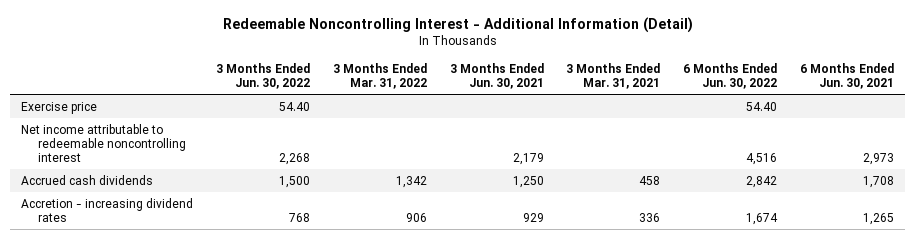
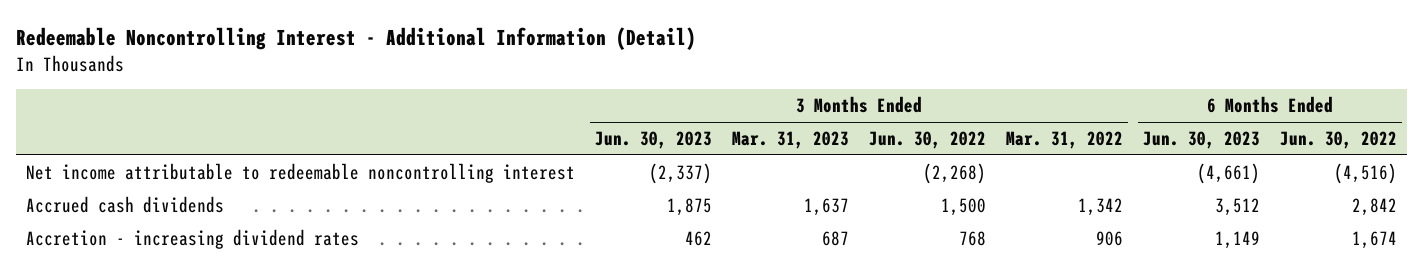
- | 3 Months Ended Jun. 30, 2022 | 3 Months Ended Mar. 31, 2022 | 3 Months Ended Jun. 30, 2021 | 3 Months Ended Mar. 31, 2021 | 6 Months Ended Jun. 30, 2022 | 6 Months Ended Jun. 30, 2021
+ | 3 Months Ended Jun. 30, 2023 | 3 Months Ended Mar. 31, 2023 | 3 Months Ended Jun. 30, 2022 | 3 Months Ended Mar. 31, 2022 | 6 Months Ended Jun. 30, 2023 | 6 Months Ended Jun. 30, 2022
- Exercise price | 54.40 | | | | 54.40 |
- Net income attributable to redeemable noncontrolling interest | 2,268 | | 2,179 | | 4,516 | 2,973
+ Net income attributable to redeemable noncontrolling interest | (2,337) | | (2,268) | | (4,661) | (4,516)

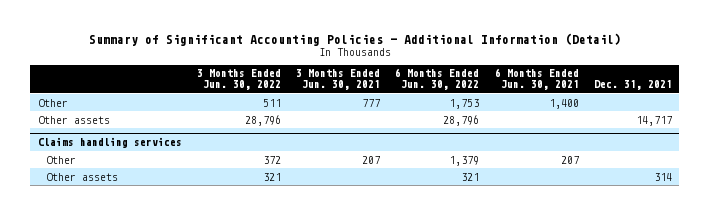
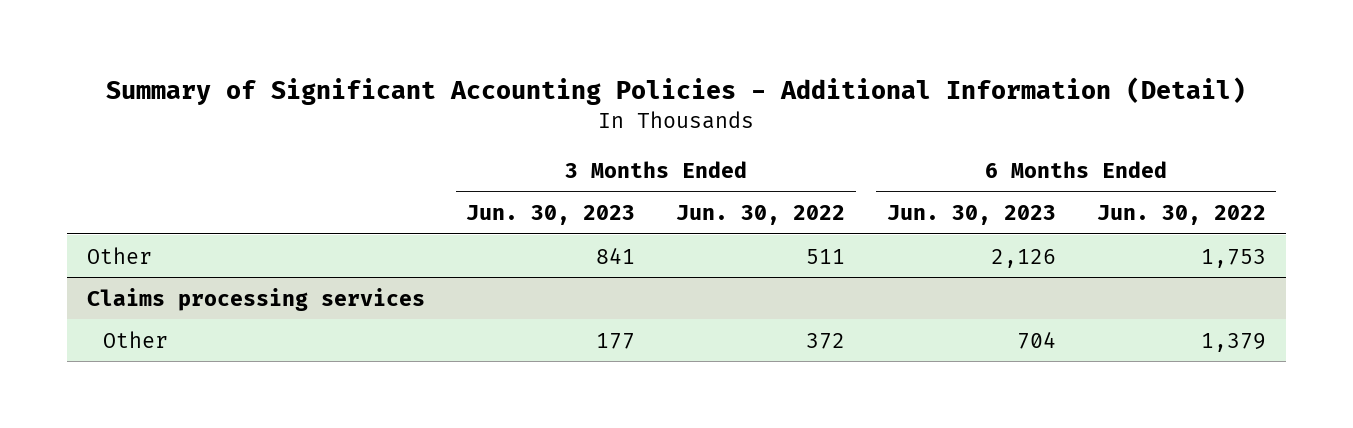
- | 3 Months Ended Jun. 30, 2022 | 3 Months Ended Jun. 30, 2021 | 6 Months Ended Jun. 30, 2022 | 6 Months Ended Jun. 30, 2021 | Dec. 31, 2021
+ | 3 Months Ended Jun. 30, 2023 | 3 Months Ended Jun. 30, 2022 | 6 Months Ended Jun. 30, 2023 | 6 Months Ended Jun. 30, 2022
- Other assets | 28,796 | | 28,796 | | 14,717
- Claims handling services
+ Claims processing services
- Other assets | 321 | | 321 | | 314

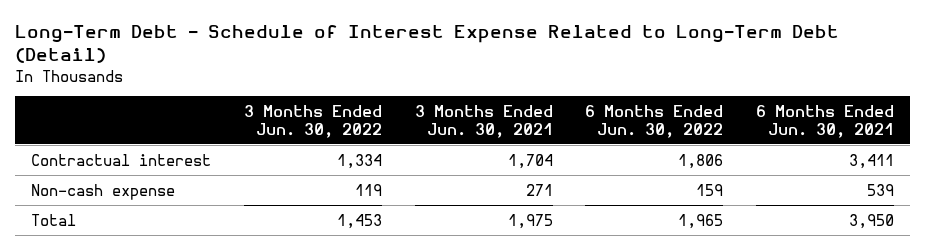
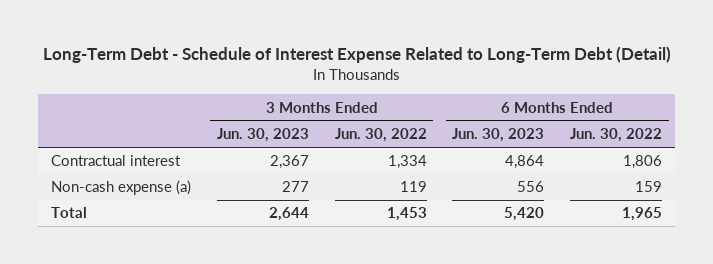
- | 3 Months Ended Jun. 30, 2022 | 3 Months Ended Jun. 30, 2021 | 6 Months Ended Jun. 30, 2022 | 6 Months Ended Jun. 30, 2021
+ | 3 Months Ended Jun. 30, 2023 | 3 Months Ended Jun. 30, 2022 | 6 Months Ended Jun. 30, 2023 | 6 Months Ended Jun. 30, 2022
- Non-cash expense | 119 | 271 | 159 | 539
+ Non-cash expense (a) | 277 | 119 | 556 | 159

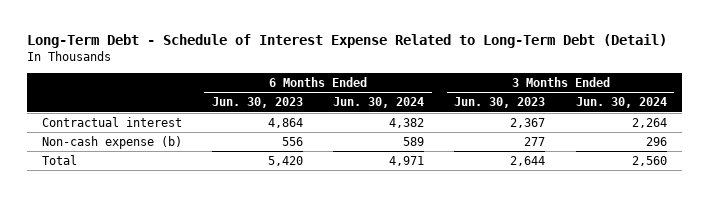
- | 3 Months Ended Jun. 30, 2023 | 3 Months Ended Jun. 30, 2022 | 6 Months Ended Jun. 30, 2023 | 6 Months Ended Jun. 30, 2022
+ | 6 Months Ended Jun. 30, 2023 | 6 Months Ended Jun. 30, 2024 | 3 Months Ended Jun. 30, 2023 | 3 Months Ended Jun. 30, 2024
- Non-cash expense (a) | 277 | 119 | 556 | 159
+ Non-cash expense (b) | 556 | 589 | 277 | 296

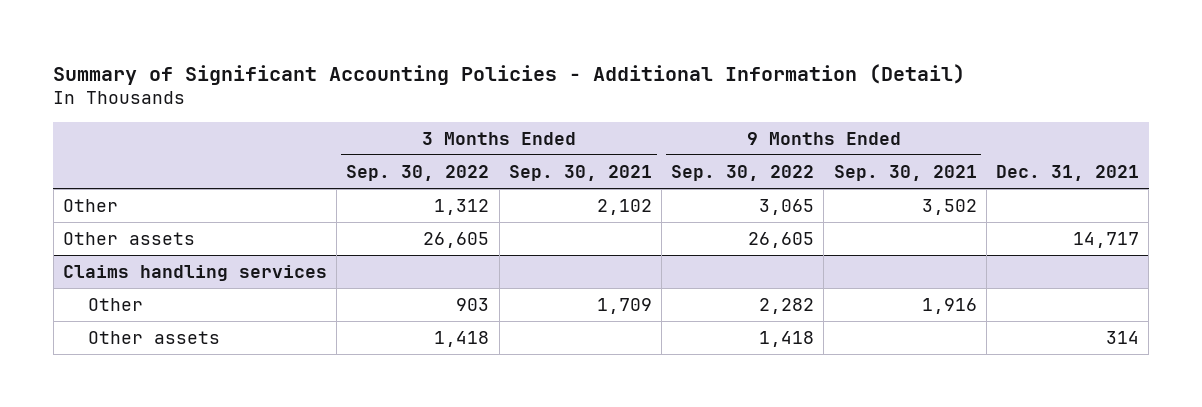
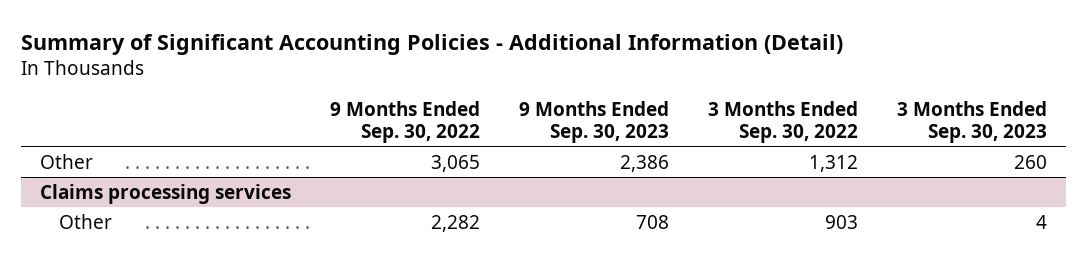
- | 3 Months Ended Sep. 30, 2022 | 3 Months Ended Sep. 30, 2021 | 9 Months Ended Sep. 30, 2022 | 9 Months Ended Sep. 30, 2021 | Dec. 31, 2021
+ | 9 Months Ended Sep. 30, 2022 | 9 Months Ended Sep. 30, 2023 | 3 Months Ended Sep. 30, 2022 | 3 Months Ended Sep. 30, 2023
- Other assets | 26,605 | | 26,605 | | 14,717
- Claims handling services
+ Claims processing services
- Other assets | 1,418 | | 1,418 | | 314

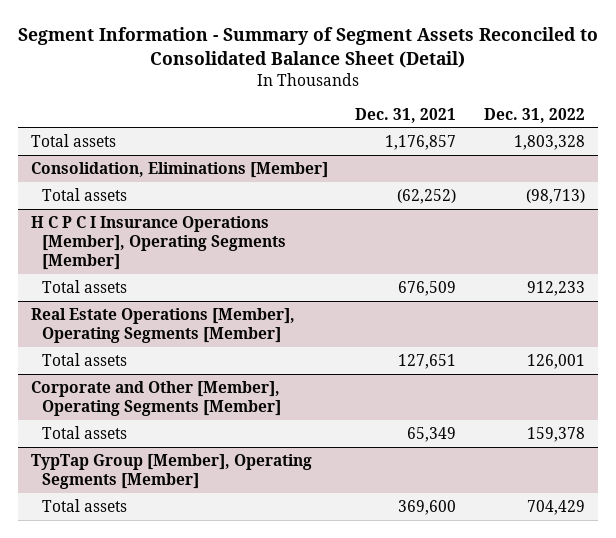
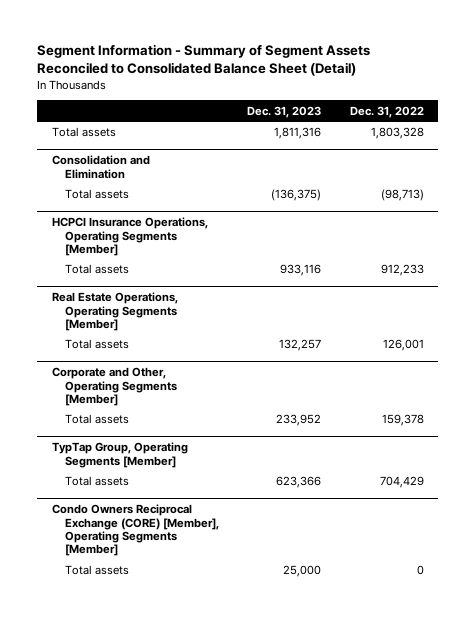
- | Dec. 31, 2021 | Dec. 31, 2022
+ | Dec. 31, 2023 | Dec. 31, 2022
- Consolidation, Eliminations [Member]
+ Consolidation and Elimination
- H C P C I Insurance Operations [Member], Operating Segments [Member]
+ HCPCI Insurance Operations, Operating Segments [Member]
- Real Estate Operations [Member], Operating Segments [Member]
+ Real Estate Operations, Operating Segments [Member]
- Corporate and Other [Member], Operating Segments [Member]
+ Corporate and Other, Operating Segments [Member]
- TypTap Group [Member], Operating Segments [Member]
+ TypTap Group, Operating Segments [Member]
+ Condo Owners Reciprocal Exchange (CORE) [Member], Operating Segments [Member]
+ Total assets | 25,000 | 0

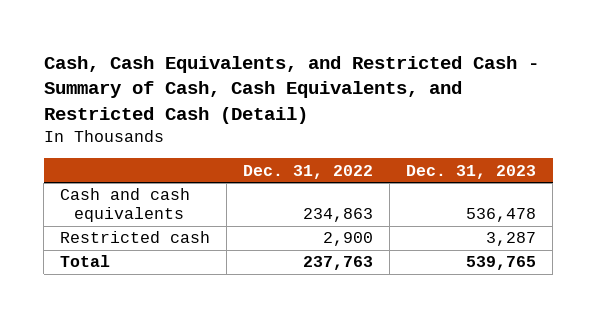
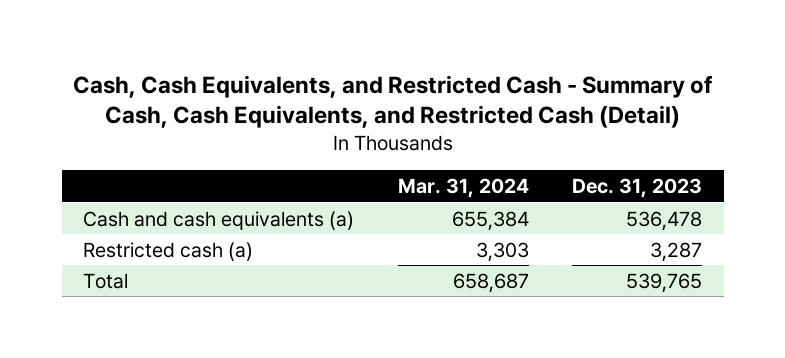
- | Dec. 31, 2022 | Dec. 31, 2023
+ | Mar. 31, 2024 | Dec. 31, 2023
- Cash and cash equivalents | 234,863 | 536,478
- Restricted cash | 2,900 | 3,287
+ Cash and cash equivalents (a) | 655,384 | 536,478
+ Restricted cash (a) | 3,303 | 3,287

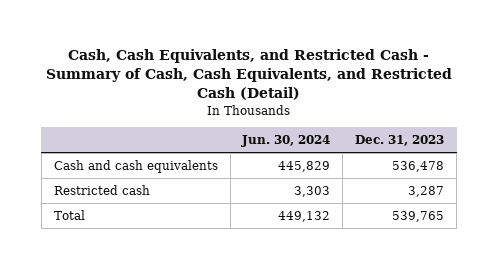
- | Mar. 31, 2024 | Dec. 31, 2023
+ | Jun. 30, 2024 | Dec. 31, 2023
- Cash and cash equivalents (a) | 655,384 | 536,478
- Restricted cash (a) | 3,303 | 3,287
+ Cash and cash equivalents | 445,829 | 536,478
+ Restricted cash | 3,303 | 3,287

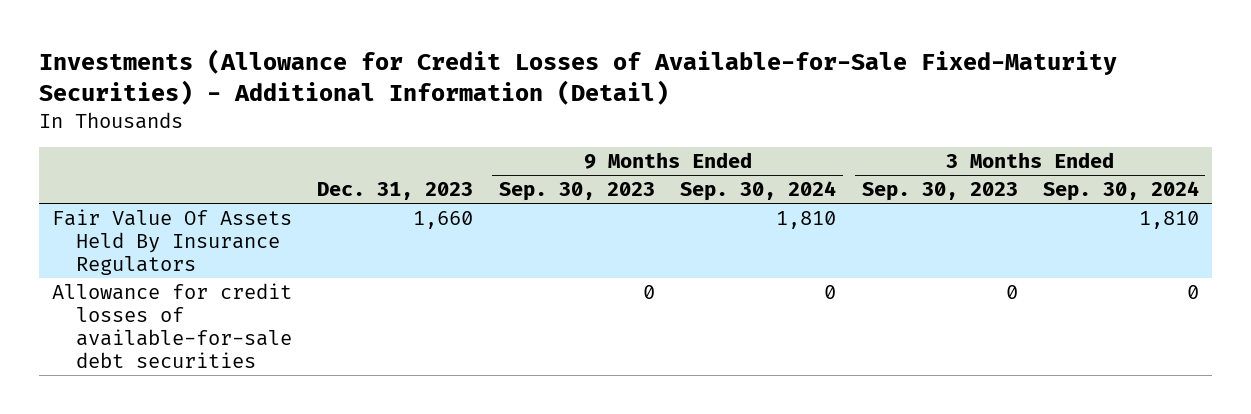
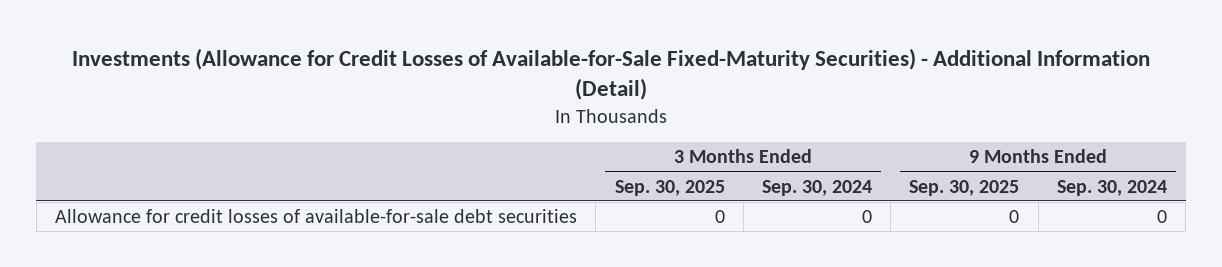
- | Dec. 31, 2023 | 9 Months Ended Sep. 30, 2023 | 9 Months Ended Sep. 30, 2024 | 3 Months Ended Sep. 30, 2023 | 3 Months Ended Sep. 30, 2024
+ | 3 Months Ended Sep. 30, 2025 | 3 Months Ended Sep. 30, 2024 | 9 Months Ended Sep. 30, 2025 | 9 Months Ended Sep. 30, 2024
- Fair Value Of Assets Held By Insurance Regulators | 1,660 | | 1,810 | | 1,810

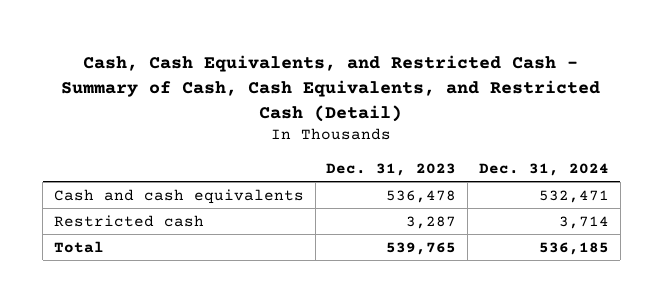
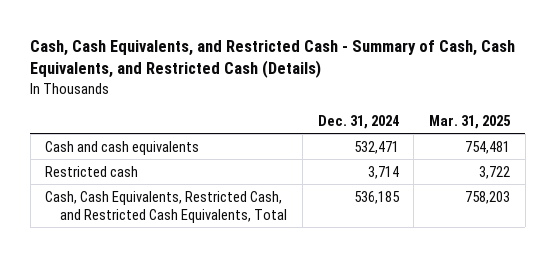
- Cash, Cash Equivalents, and Restricted Cash - Summary of Cash, Cash Equivalents, and Restricted Cash (Detail)
+ Cash, Cash Equivalents, and Restricted Cash - Summary of Cash, Cash Equivalents, and Restricted Cash (Details)
- | Dec. 31, 2023 | Dec. 31, 2024
+ | Dec. 31, 2024 | Mar. 31, 2025
- Total | 539,765 | 536,185
+ Cash, Cash Equivalents, Restricted Cash, and Restricted Cash Equivalents, Total | 536,185 | 758,203

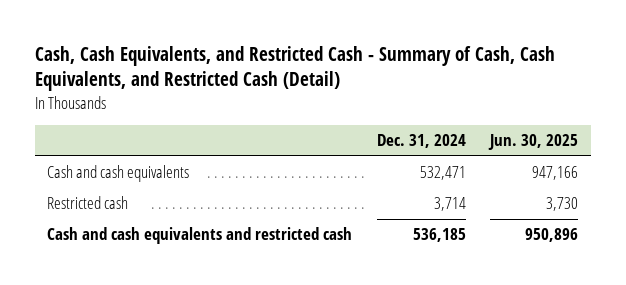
- Cash, Cash Equivalents, and Restricted Cash - Summary of Cash, Cash Equivalents, and Restricted Cash (Details)
+ Cash, Cash Equivalents, and Restricted Cash - Summary of Cash, Cash Equivalents, and Restricted Cash (Detail)
- | Dec. 31, 2024 | Mar. 31, 2025
+ | Dec. 31, 2024 | Jun. 30, 2025
- Cash, Cash Equivalents, Restricted Cash, and Restricted Cash Equivalents, Total | 536,185 | 758,203
+ Cash and cash equivalents and restricted cash | 536,185 | 950,896

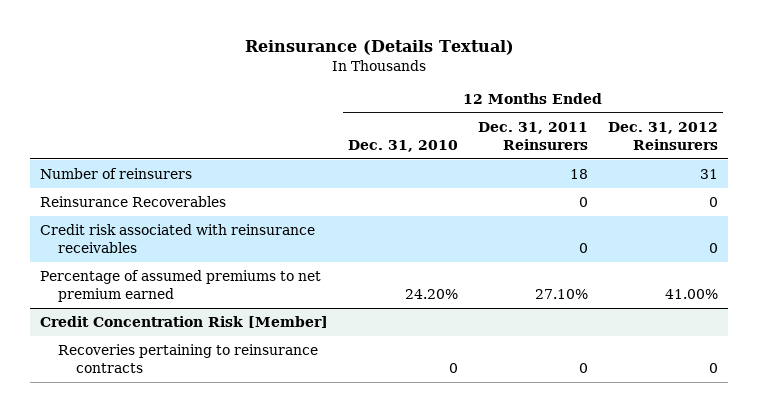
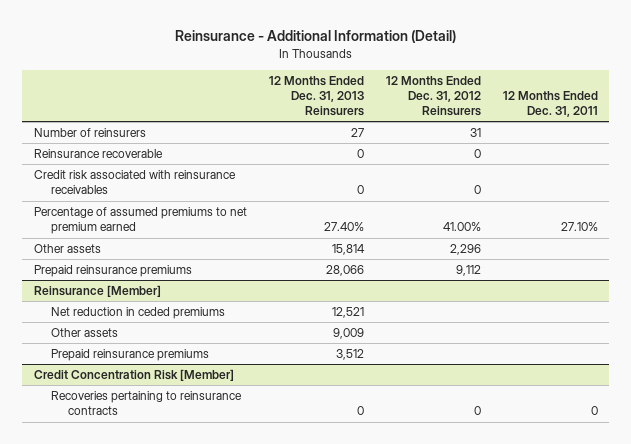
- Reinsurance (Details Textual)
+ Reinsurance - Additional Information (Detail)
- | 12 Months Ended Dec. 31, 2010 | 12 Months Ended Dec. 31, 2011 Reinsurers | 12 Months Ended Dec. 31, 2012 Reinsurers
+ | 12 Months Ended Dec. 31, 2013 Reinsurers | 12 Months Ended Dec. 31, 2012 Reinsurers | 12 Months Ended Dec. 31, 2011
- Reinsurance Recoverables | | 0 | 0
+ Reinsurance recoverable | 0 | 0 |
+ Other assets | 15,814 | 2,296 |
+ Prepaid reinsurance premiums | 28,066 | 9,112 |
+ Reinsurance [Member]
+ Net reduction in ceded premiums | 12,521 | |
+ Other assets | 9,009 | |
+ Prepaid reinsurance premiums | 3,512 | |

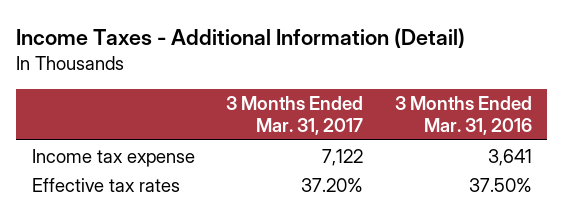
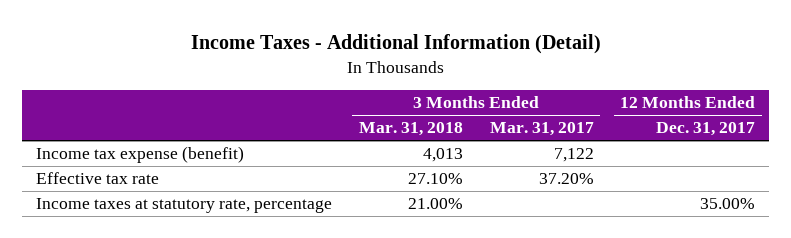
- | 3 Months Ended Mar. 31, 2017 | 3 Months Ended Mar. 31, 2016
+ | 3 Months Ended Mar. 31, 2018 | 3 Months Ended Mar. 31, 2017 | 12 Months Ended Dec. 31, 2017
- Income tax expense | 7,122 | 3,641
- Effective tax rates | 37.20% | 37.50%
+ Income tax expense (benefit) | 4,013 | 7,122 |
+ Effective tax rate | 27.10% | 37.20% |
+ Income taxes at statutory rate, percentage | 21.00% | | 35.00%

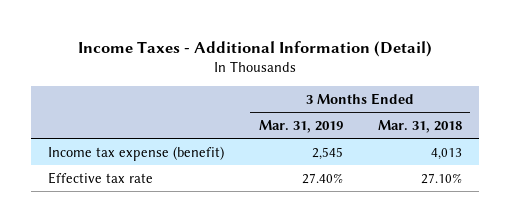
- | 3 Months Ended Mar. 31, 2018 | 3 Months Ended Mar. 31, 2017 | 12 Months Ended Dec. 31, 2017
+ | 3 Months Ended Mar. 31, 2019 | 3 Months Ended Mar. 31, 2018
- Income taxes at statutory rate, percentage | 21.00% | | 35.00%

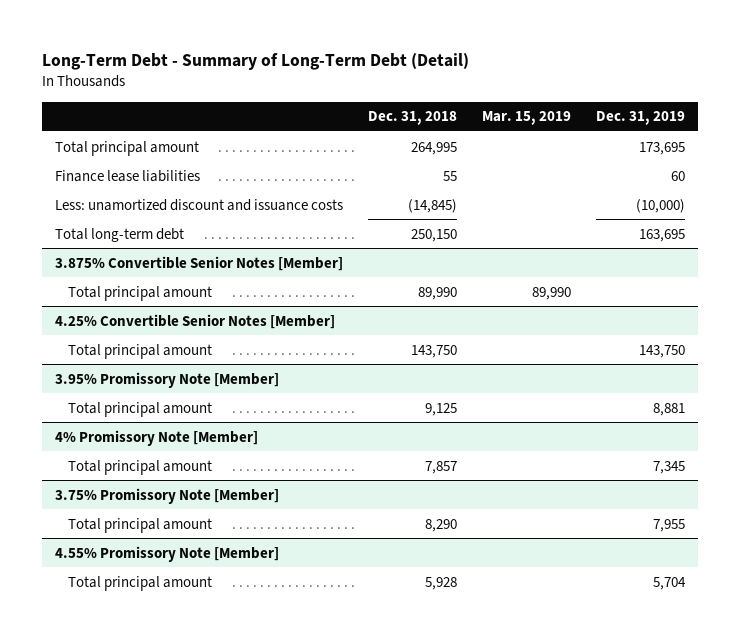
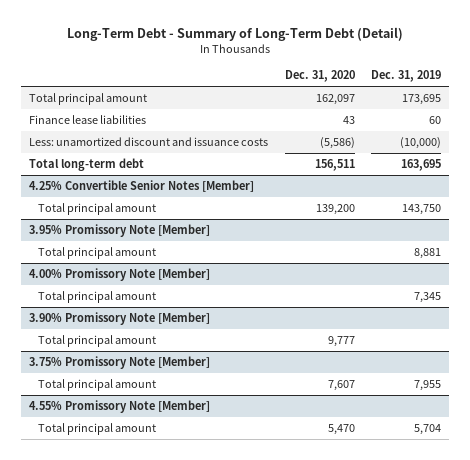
- | Dec. 31, 2018 | Mar. 15, 2019 | Dec. 31, 2019
+ | Dec. 31, 2020 | Dec. 31, 2019
- 3.875% Convertible Senior Notes [Member]
- Total principal amount | 89,990 | 89,990 |
- 4% Promissory Note [Member]
+ 4.00% Promissory Note [Member]
+ 3.90% Promissory Note [Member]
+ Total principal amount | 9,777 |

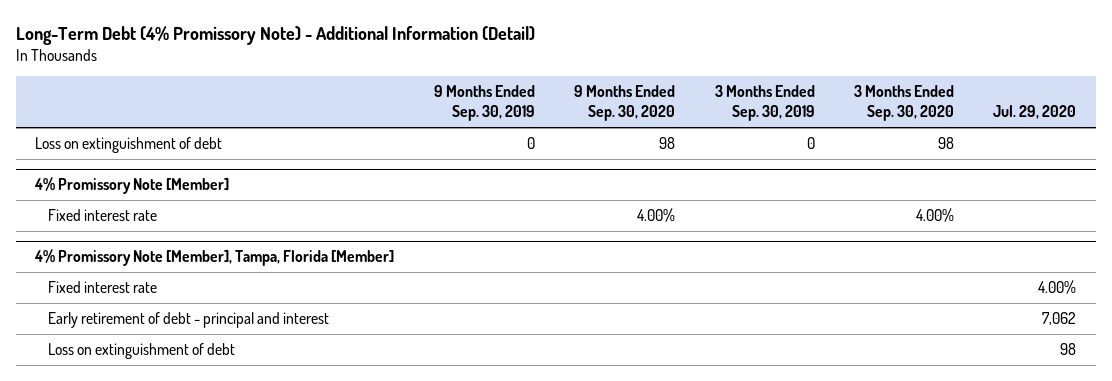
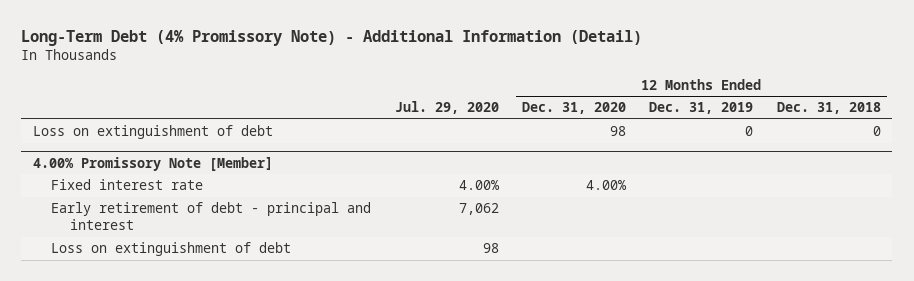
- | 9 Months Ended Sep. 30, 2019 | 9 Months Ended Sep. 30, 2020 | 3 Months Ended Sep. 30, 2019 | 3 Months Ended Sep. 30, 2020 | Jul. 29, 2020
+ | Jul. 29, 2020 | 12 Months Ended Dec. 31, 2020 | 12 Months Ended Dec. 31, 2019 | 12 Months Ended Dec. 31, 2018
- 4% Promissory Note [Member]
- Fixed interest rate | | 4.00% | | 4.00% |
- 4% Promissory Note [Member], Tampa, Florida [Member]
+ 4.00% Promissory Note [Member]

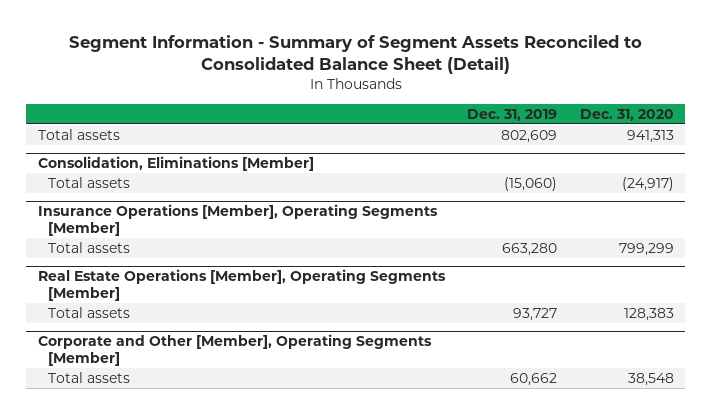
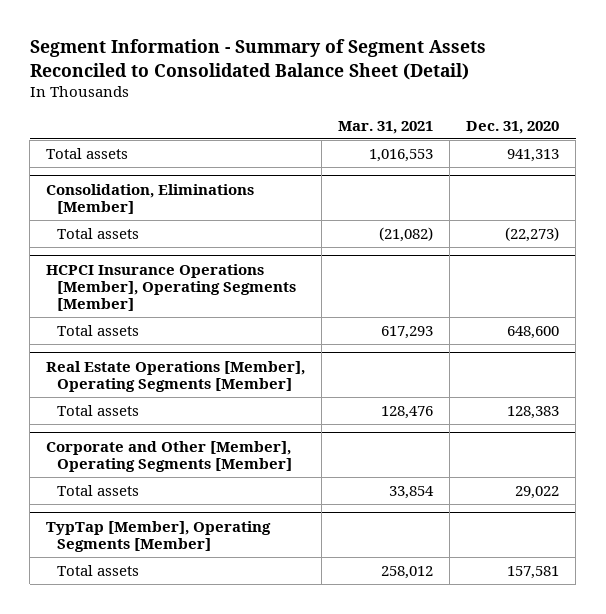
- | Dec. 31, 2019 | Dec. 31, 2020
+ | Mar. 31, 2021 | Dec. 31, 2020
@ Consolidation, Eliminations [Member]
- Total assets | (15,060) | (24,917)
- Insurance Operations [Member], Operating Segments [Member]
- Total assets | 663,280 | 799,299
@ Consolidation, Eliminations [Member]
+ Total assets | (21,082) | (22,273)
+ HCPCI Insurance Operations [Member], Operating Segments [Member]
+ Total assets | 617,293 | 648,600
@ Corporate and Other [Member], Operating Segments [Member]
- Total assets | 60,662 | 38,548
+ Total assets | 33,854 | 29,022
+ TypTap [Member], Operating Segments [Member]
+ Total assets | 258,012 | 157,581

